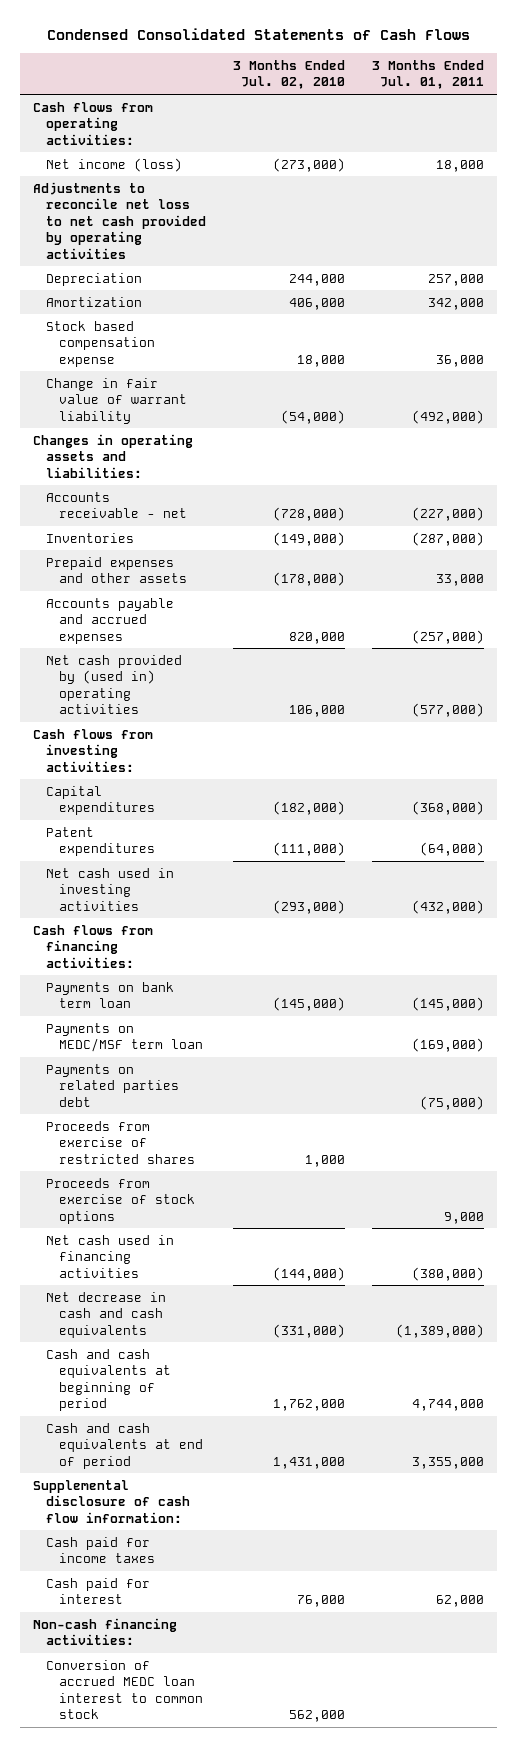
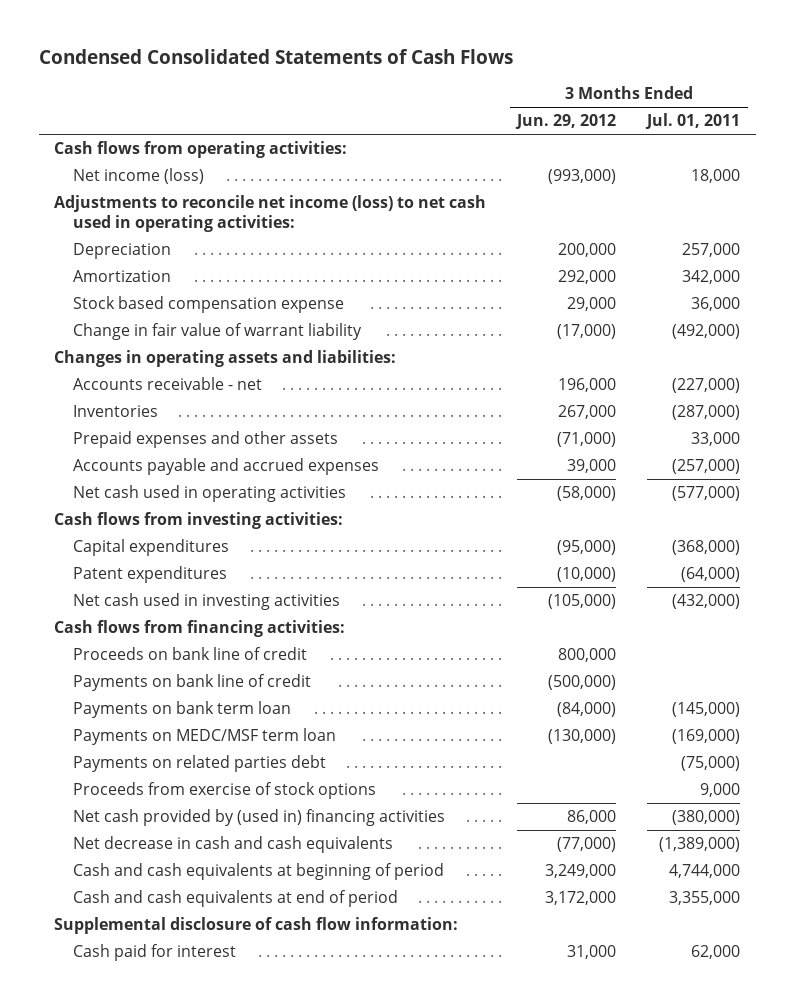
- | 3 Months Ended Jul. 02, 2010 | 3 Months Ended Jul. 01, 2011
+ | 3 Months Ended Jun. 29, 2012 | 3 Months Ended Jul. 01, 2011
- Adjustments to reconcile net loss to net cash provided by operating activities
+ Adjustments to reconcile net income (loss) to net cash used in operating activities:
- Net cash provided by (used in) operating activities | 106,000 | (577,000)
+ Net cash used in operating activities | (58,000) | (577,000)
+ Proceeds on bank line of credit | 800,000 |
+ Payments on bank line of credit | (500,000) |
- Proceeds from exercise of restricted shares | 1,000 |
- Net cash used in financing activities | (144,000) | (380,000)
+ Net cash provided by (used in) financing activities | 86,000 | (380,000)
- Cash paid for income taxes
- Non-cash financing activities:
- Conversion of accrued MEDC loan interest to common stock | 562,000 |

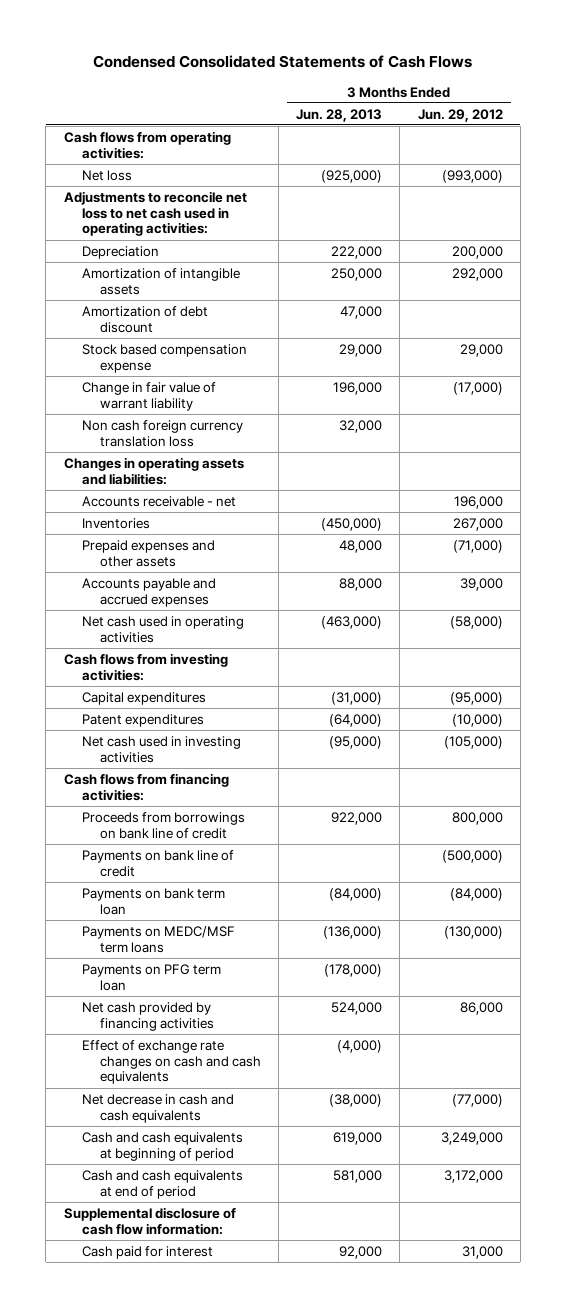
- | 3 Months Ended Jun. 29, 2012 | 3 Months Ended Jul. 01, 2011
+ | 3 Months Ended Jun. 28, 2013 | 3 Months Ended Jun. 29, 2012
- Net income (loss) | (993,000) | 18,000
- Adjustments to reconcile net income (loss) to net cash used in operating activities:
+ Net loss | (925,000) | (993,000)
+ Adjustments to reconcile net loss to net cash used in operating activities:
- Amortization | 292,000 | 342,000
+ Amortization of intangible assets | 250,000 | 292,000
+ Amortization of debt discount | 47,000 |
+ Non cash foreign currency translation loss | 32,000 |
- Proceeds on bank line of credit | 800,000 |
+ Proceeds from borrowings on bank line of credit | 922,000 | 800,000
- Payments on MEDC/MSF term loan | (130,000) | (169,000)
- Payments on related parties debt | | (75,000)
- Proceeds from exercise of stock options | | 9,000
- Net cash provided by (used in) financing activities | 86,000 | (380,000)
+ Payments on MEDC/MSF term loans | (136,000) | (130,000)
+ Payments on PFG term loan | (178,000) |
+ Net cash provided by financing activities | 524,000 | 86,000
+ Effect of exchange rate changes on cash and cash equivalents | (4,000) |

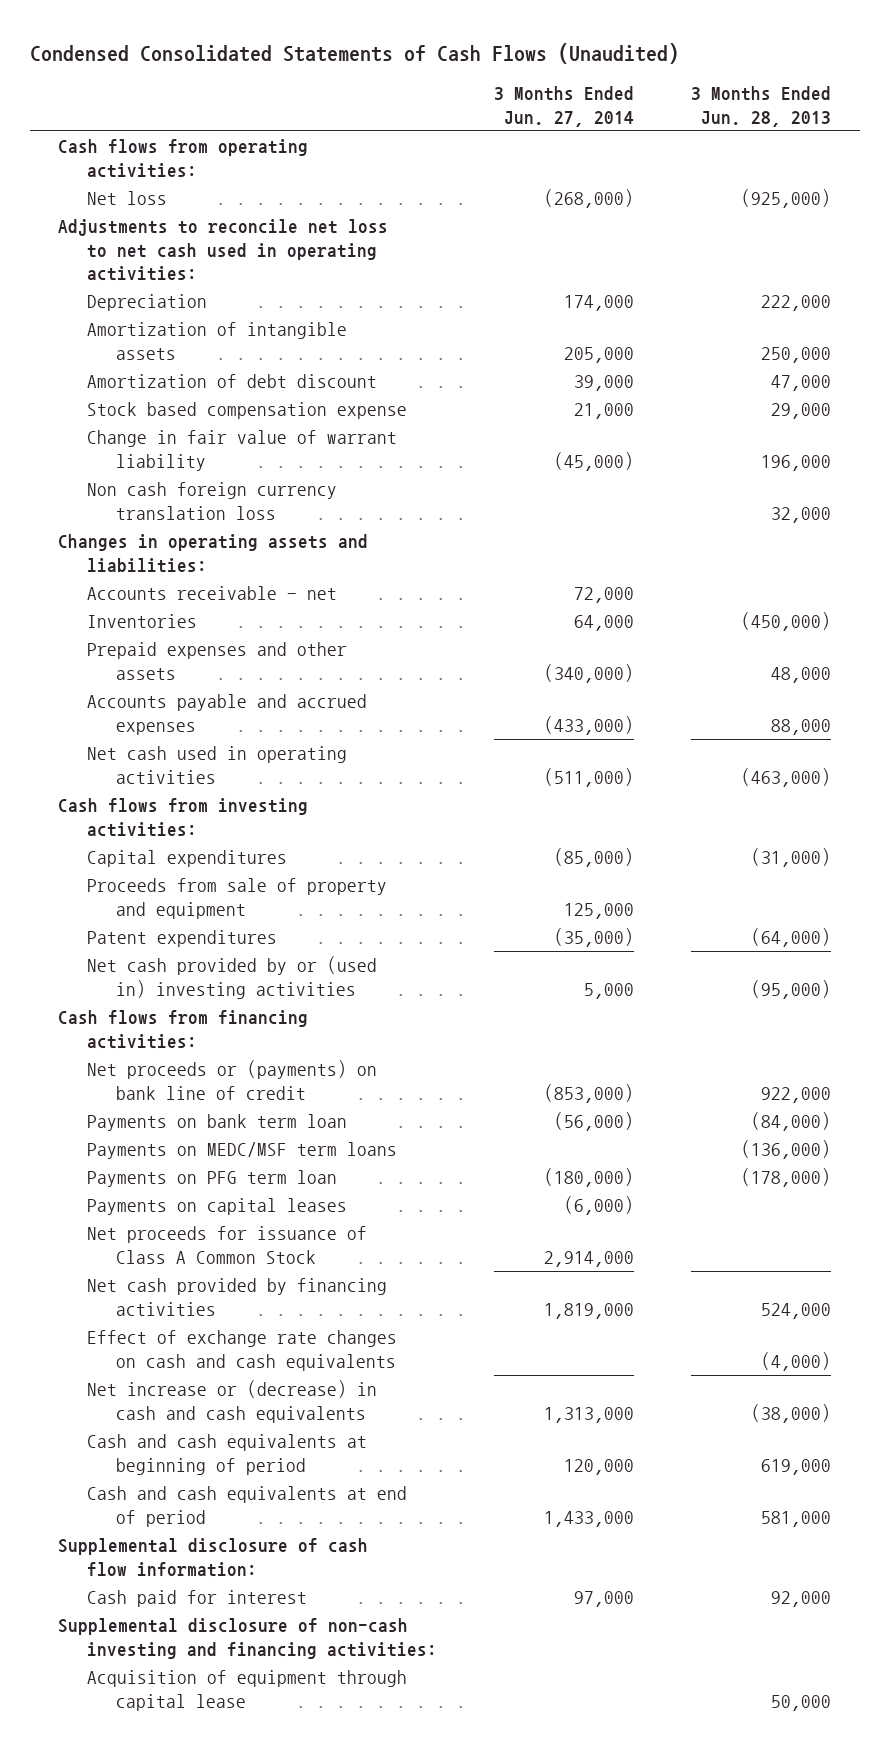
- Condensed Consolidated Statements of Cash Flows
+ Condensed Consolidated Statements of Cash Flows (Unaudited)
- | 3 Months Ended Jun. 28, 2013 | 3 Months Ended Jun. 29, 2012
+ | 3 Months Ended Jun. 27, 2014 | 3 Months Ended Jun. 28, 2013
+ Proceeds from sale of property and equipment | 125,000 |
- Net cash used in investing activities | (95,000) | (105,000)
+ Net cash provided by or (used in) investing activities | 5,000 | (95,000)
- Proceeds from borrowings on bank line of credit | 922,000 | 800,000
- Payments on bank line of credit | | (500,000)
+ Net proceeds or (payments) on bank line of credit | (853,000) | 922,000
+ Payments on capital leases | (6,000) |
+ Net proceeds for issuance of Class A Common Stock | 2,914,000 |
- Net decrease in cash and cash equivalents | (38,000) | (77,000)
+ Net increase or (decrease) in cash and cash equivalents | 1,313,000 | (38,000)
+ Supplemental disclosure of non-cash investing and financing activities:
+ Acquisition of equipment through capital lease | | 50,000

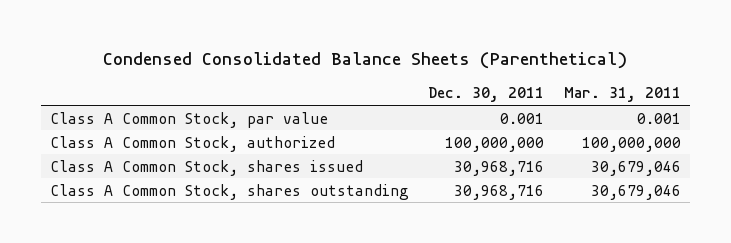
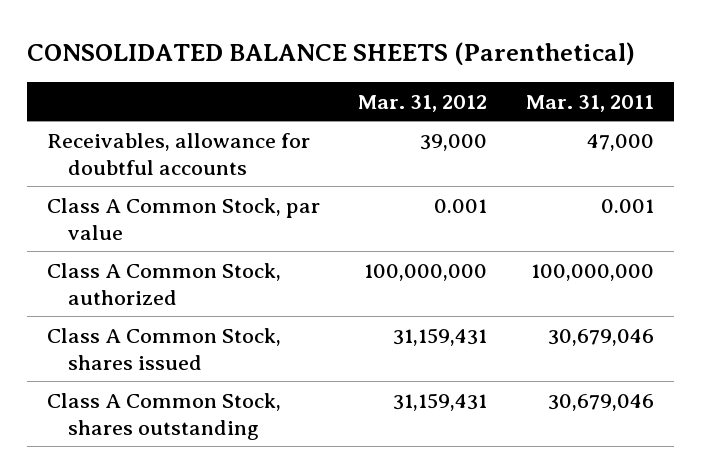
- Condensed Consolidated Balance Sheets (Parenthetical)
+ CONSOLIDATED BALANCE SHEETS (Parenthetical)
- | Dec. 30, 2011 | Mar. 31, 2011
+ | Mar. 31, 2012 | Mar. 31, 2011
+ Receivables, allowance for doubtful accounts | 39,000 | 47,000

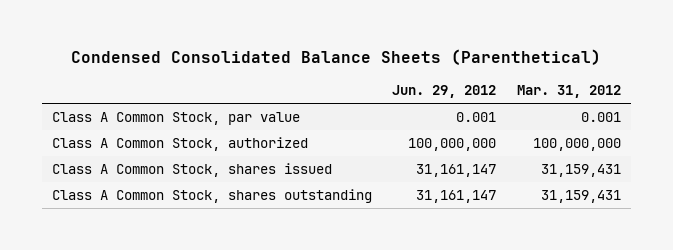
- CONSOLIDATED BALANCE SHEETS (Parenthetical)
+ Condensed Consolidated Balance Sheets (Parenthetical)
- | Mar. 31, 2012 | Mar. 31, 2011
+ | Jun. 29, 2012 | Mar. 31, 2012
- Receivables, allowance for doubtful accounts | 39,000 | 47,000

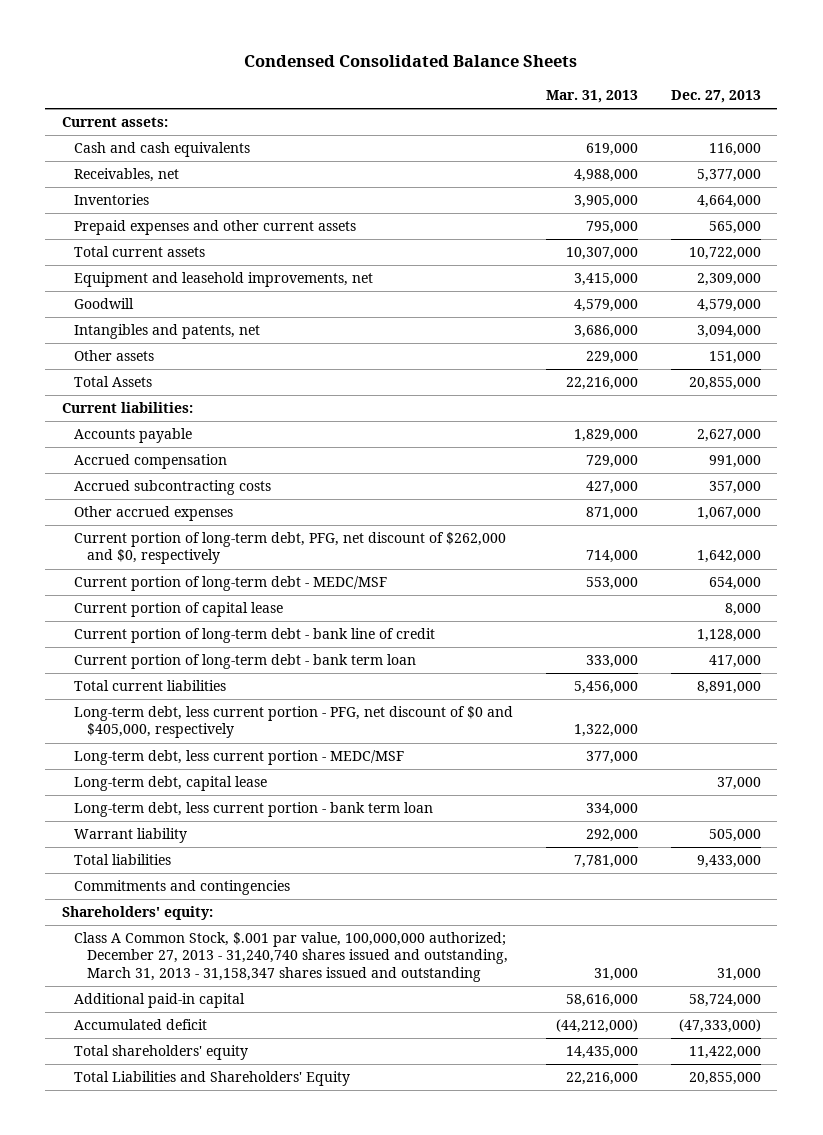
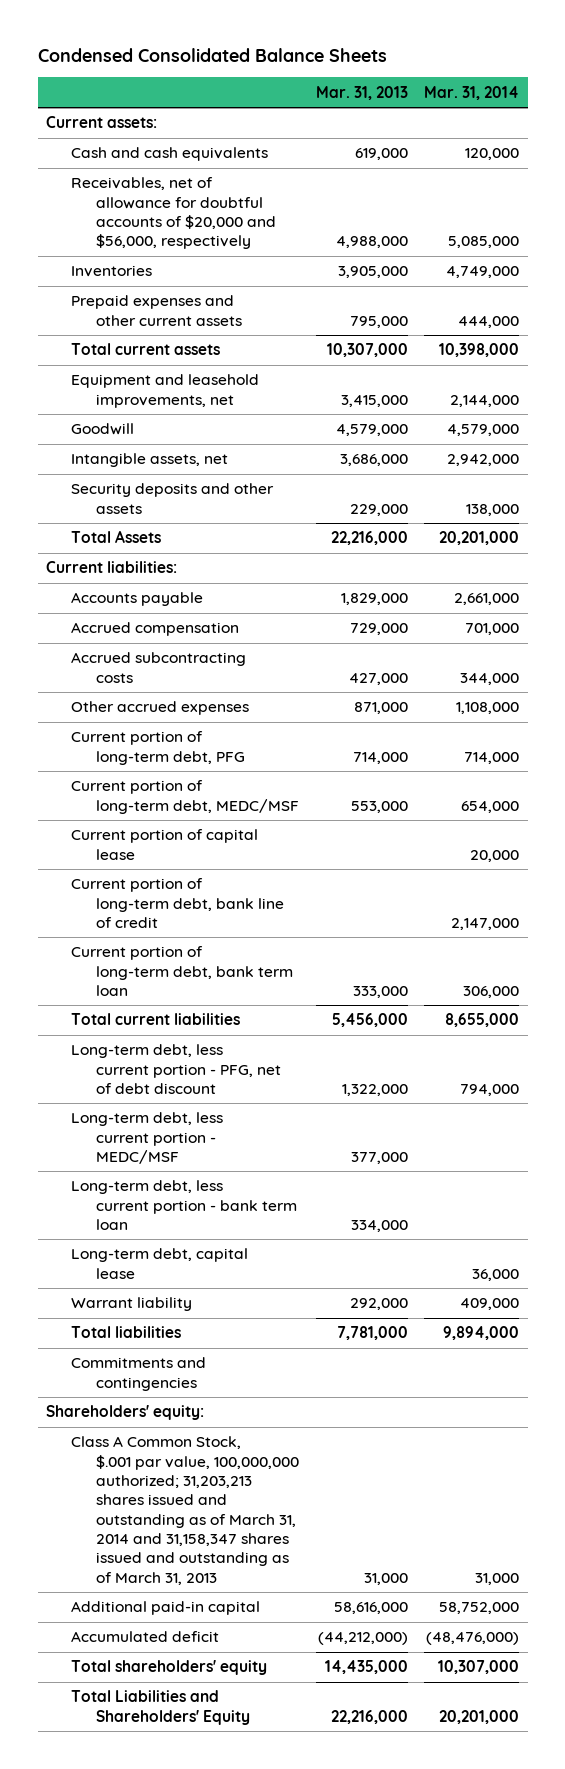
- | Mar. 31, 2013 | Dec. 27, 2013
+ | Mar. 31, 2013 | Mar. 31, 2014
- Receivables, net | 4,988,000 | 5,377,000
+ Receivables, net of allowance for doubtful accounts of $20,000 and $56,000, respectively | 4,988,000 | 5,085,000
- Intangibles and patents, net | 3,686,000 | 3,094,000
- Other assets | 229,000 | 151,000
+ Intangible assets, net | 3,686,000 | 2,942,000
+ Security deposits and other assets | 229,000 | 138,000
- Current portion of long-term debt, PFG, net discount of $262,000 and $0, respectively | 714,000 | 1,642,000
- Current portion of long-term debt - MEDC/MSF | 553,000 | 654,000
+ Current portion of long-term debt, PFG | 714,000 | 714,000
+ Current portion of long-term debt, MEDC/MSF | 553,000 | 654,000
- Current portion of long-term debt - bank line of credit | | 1,128,000
- Current portion of long-term debt - bank term loan | 333,000 | 417,000
+ Current portion of long-term debt, bank line of credit | | 2,147,000
+ Current portion of long-term debt, bank term loan | 333,000 | 306,000
- Long-term debt, less current portion - PFG, net discount of $0 and $405,000, respectively | 1,322,000 |
+ Long-term debt, less current portion - PFG, net of debt discount | 1,322,000 | 794,000
moved down: Long-term debt, capital lease | | 36,000
- Class A Common Stock, $.001 par value, 100,000,000 authorized; December 27, 2013 - 31,240,740 shares issued and outstanding, March 31, 2013 - 31,158,347 shares issued and outstanding | 31,000 | 31,000
+ Class A Common Stock, $.001 par value, 100,000,000 authorized; 31,203,213 shares issued and outstanding as of March 31, 2014 and 31,158,347 shares issued and outstanding as of March 31, 2013 | 31,000 | 31,000

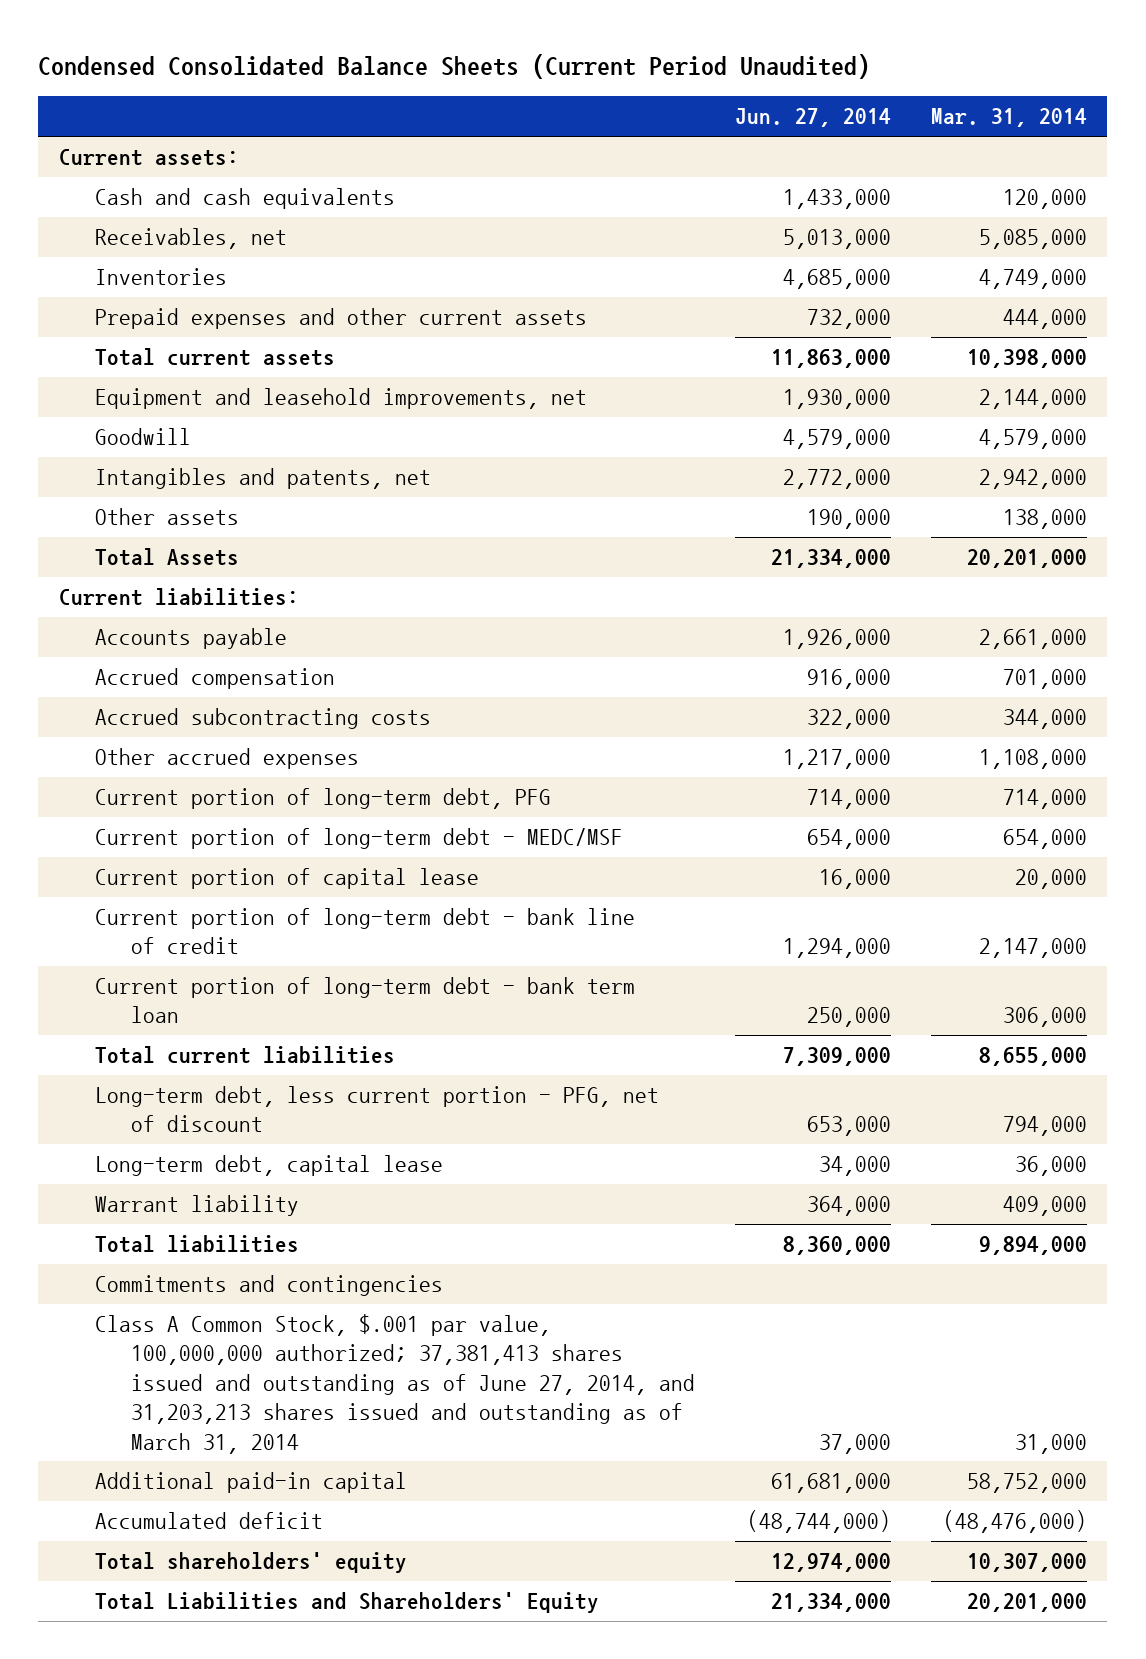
- Condensed Consolidated Balance Sheets
+ Condensed Consolidated Balance Sheets (Current Period Unaudited)
- | Mar. 31, 2013 | Mar. 31, 2014
+ | Jun. 27, 2014 | Mar. 31, 2014
- Receivables, net of allowance for doubtful accounts of $20,000 and $56,000, respectively | 4,988,000 | 5,085,000
+ Receivables, net | 5,013,000 | 5,085,000
- Intangible assets, net | 3,686,000 | 2,942,000
- Security deposits and other assets | 229,000 | 138,000
+ Intangibles and patents, net | 2,772,000 | 2,942,000
+ Other assets | 190,000 | 138,000
- Current portion of long-term debt, MEDC/MSF | 553,000 | 654,000
+ Current portion of long-term debt - MEDC/MSF | 654,000 | 654,000
- Current portion of long-term debt, bank line of credit | | 2,147,000
- Current portion of long-term debt, bank term loan | 333,000 | 306,000
+ Current portion of long-term debt - bank line of credit | 1,294,000 | 2,147,000
+ Current portion of long-term debt - bank term loan | 250,000 | 306,000
- Long-term debt, less current portion - PFG, net of debt discount | 1,322,000 | 794,000
- Long-term debt, less current portion - MEDC/MSF | 377,000 |
- Long-term debt, less current portion - bank term loan | 334,000 |
+ Long-term debt, less current portion - PFG, net of discount | 653,000 | 794,000
- Shareholders' equity:
- Class A Common Stock, $.001 par value, 100,000,000 authorized; 31,203,213 shares issued and outstanding as of March 31, 2014 and 31,158,347 shares issued and outstanding as of March 31, 2013 | 31,000 | 31,000
+ Class A Common Stock, $.001 par value, 100,000,000 authorized; 37,381,413 shares issued and outstanding as of June 27, 2014, and 31,203,213 shares issued and outstanding as of March 31, 2014 | 37,000 | 31,000

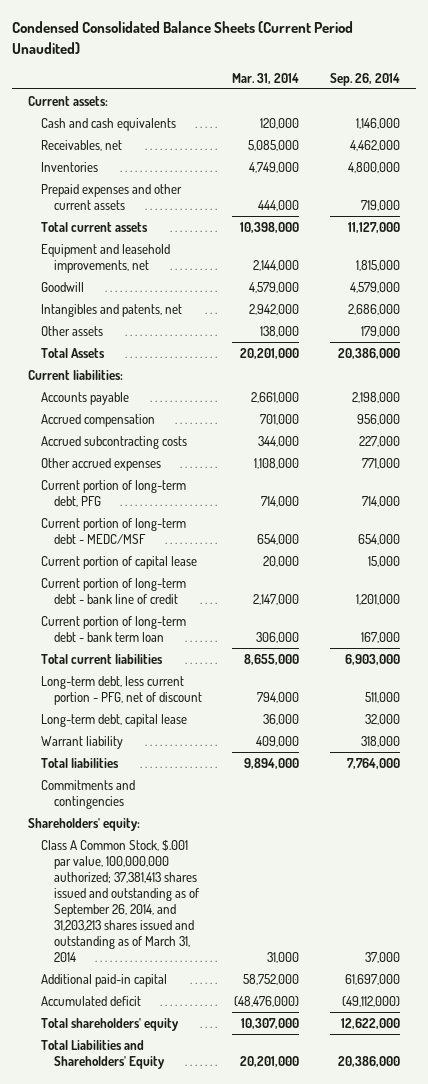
- | Jun. 27, 2014 | Mar. 31, 2014
+ | Mar. 31, 2014 | Sep. 26, 2014
- Class A Common Stock, $.001 par value, 100,000,000 authorized; 37,381,413 shares issued and outstanding as of June 27, 2014, and 31,203,213 shares issued and outstanding as of March 31, 2014 | 37,000 | 31,000
+ Shareholders' equity:
+ Class A Common Stock, $.001 par value, 100,000,000 authorized; 37,381,413 shares issued and outstanding as of September 26, 2014, and 31,203,213 shares issued and outstanding as of March 31, 2014 | 31,000 | 37,000

